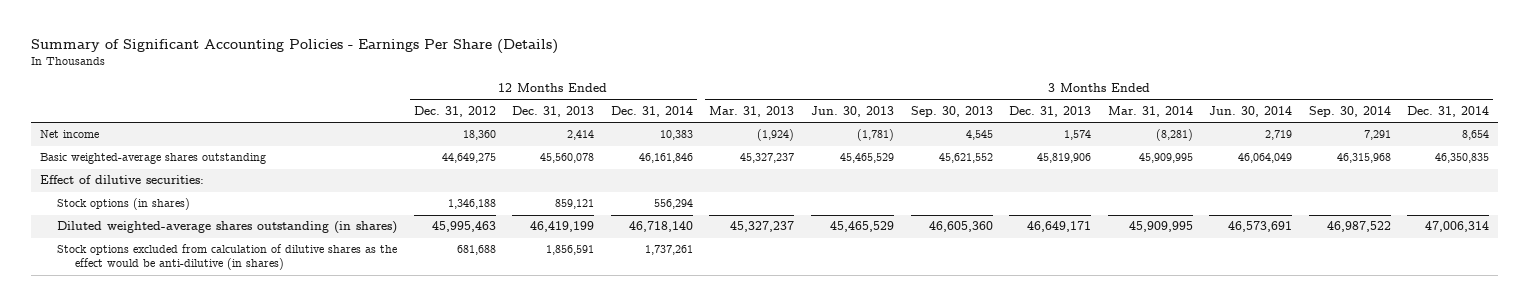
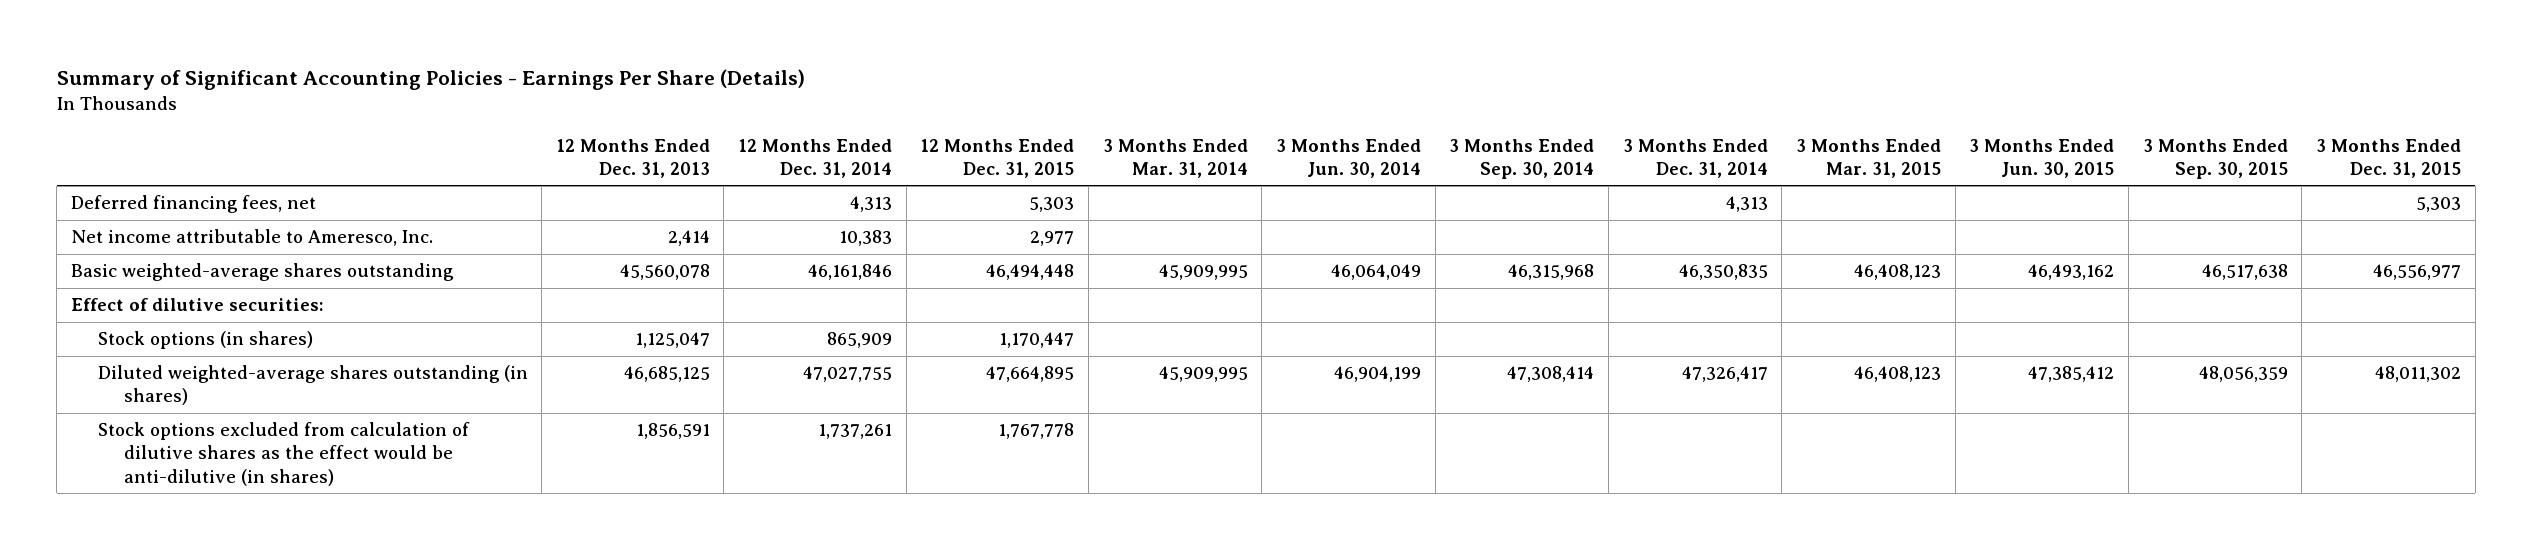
- | 12 Months Ended Dec. 31, 2012 | 12 Months Ended Dec. 31, 2013 | 12 Months Ended Dec. 31, 2014 | 3 Months Ended Mar. 31, 2013 | 3 Months Ended Jun. 30, 2013 | 3 Months Ended Sep. 30, 2013 | 3 Months Ended Dec. 31, 2013 | 3 Months Ended Mar. 31, 2014 | 3 Months Ended Jun. 30, 2014 | 3 Months Ended Sep. 30, 2014 | 3 Months Ended Dec. 31, 2014
+ | 12 Months Ended Dec. 31, 2013 | 12 Months Ended Dec. 31, 2014 | 12 Months Ended Dec. 31, 2015 | 3 Months Ended Mar. 31, 2014 | 3 Months Ended Jun. 30, 2014 | 3 Months Ended Sep. 30, 2014 | 3 Months Ended Dec. 31, 2014 | 3 Months Ended Mar. 31, 2015 | 3 Months Ended Jun. 30, 2015 | 3 Months Ended Sep. 30, 2015 | 3 Months Ended Dec. 31, 2015
- Net income | 18,360 | 2,414 | 10,383 | (1,924) | (1,781) | 4,545 | 1,574 | (8,281) | 2,719 | 7,291 | 8,654
+ Deferred financing fees, net | | 4,313 | 5,303 | | | | 4,313 | | | | 5,303
+ Net income attributable to Ameresco, Inc. | 2,414 | 10,383 | 2,977 | | | | | | | |
- Stock options (in shares) | 1,346,188 | 859,121 | 556,294 | | | | | | | |
- Diluted weighted-average shares outstanding (in shares) | 45,995,463 | 46,419,199 | 46,718,140 | 45,327,237 | 45,465,529 | 46,605,360 | 46,649,171 | 45,909,995 | 46,573,691 | 46,987,522 | 47,006,314
+ Stock options (in shares) | 1,125,047 | 865,909 | 1,170,447 | | | | | | | |
+ Diluted weighted-average shares outstanding (in shares) | 46,685,125 | 47,027,755 | 47,664,895 | 45,909,995 | 46,904,199 | 47,308,414 | 47,326,417 | 46,408,123 | 47,385,412 | 48,056,359 | 48,011,302

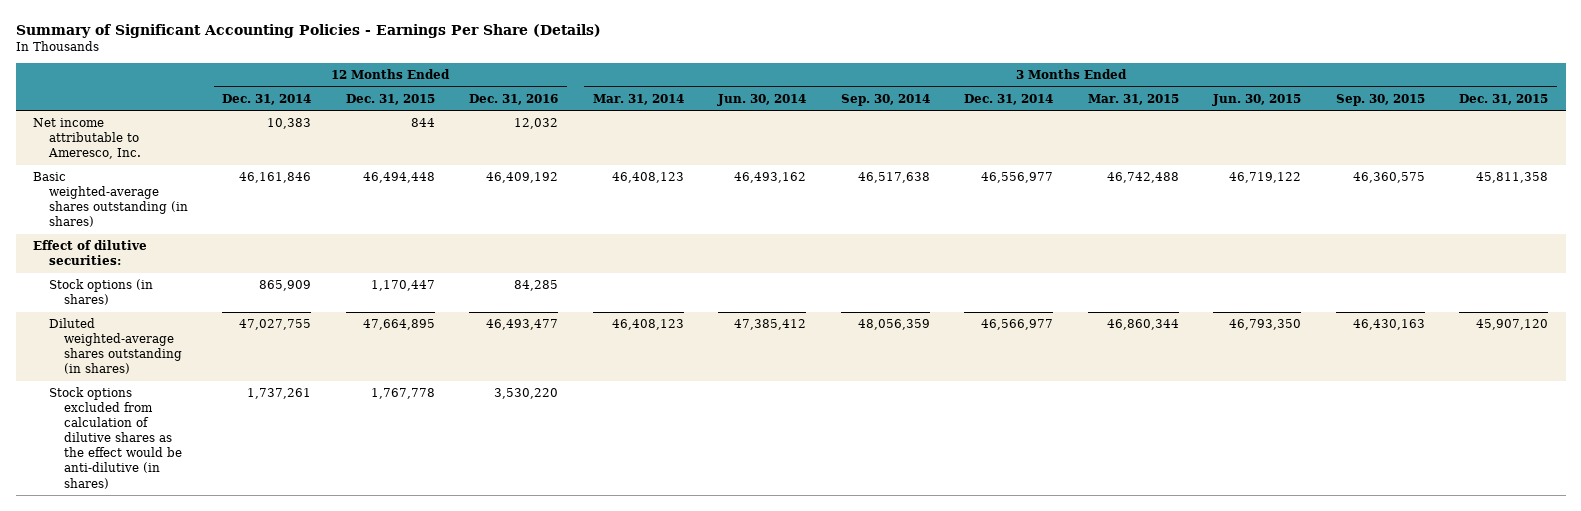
- | 12 Months Ended Dec. 31, 2013 | 12 Months Ended Dec. 31, 2014 | 12 Months Ended Dec. 31, 2015 | 3 Months Ended Mar. 31, 2014 | 3 Months Ended Jun. 30, 2014 | 3 Months Ended Sep. 30, 2014 | 3 Months Ended Dec. 31, 2014 | 3 Months Ended Mar. 31, 2015 | 3 Months Ended Jun. 30, 2015 | 3 Months Ended Sep. 30, 2015 | 3 Months Ended Dec. 31, 2015
+ | 12 Months Ended Dec. 31, 2014 | 12 Months Ended Dec. 31, 2015 | 12 Months Ended Dec. 31, 2016 | 3 Months Ended Mar. 31, 2014 | 3 Months Ended Jun. 30, 2014 | 3 Months Ended Sep. 30, 2014 | 3 Months Ended Dec. 31, 2014 | 3 Months Ended Mar. 31, 2015 | 3 Months Ended Jun. 30, 2015 | 3 Months Ended Sep. 30, 2015 | 3 Months Ended Dec. 31, 2015
- Deferred financing fees, net | | 4,313 | 5,303 | | | | 4,313 | | | | 5,303
- Net income attributable to Ameresco, Inc. | 2,414 | 10,383 | 2,977 | | | | | | | |
- Basic weighted-average shares outstanding | 45,560,078 | 46,161,846 | 46,494,448 | 45,909,995 | 46,064,049 | 46,315,968 | 46,350,835 | 46,408,123 | 46,493,162 | 46,517,638 | 46,556,977
+ Net income attributable to Ameresco, Inc. | 10,383 | 844 | 12,032 | | | | | | | |
+ Basic weighted-average shares outstanding (in shares) | 46,161,846 | 46,494,448 | 46,409,192 | 46,408,123 | 46,493,162 | 46,517,638 | 46,556,977 | 46,742,488 | 46,719,122 | 46,360,575 | 45,811,358
- Diluted weighted-average shares outstanding (in shares) | 46,685,125 | 47,027,755 | 47,664,895 | 45,909,995 | 46,904,199 | 47,308,414 | 47,326,417 | 46,408,123 | 47,385,412 | 48,056,359 | 48,011,302
+ Diluted weighted-average shares outstanding (in shares) | 47,027,755 | 47,664,895 | 46,493,477 | 46,408,123 | 47,385,412 | 48,056,359 | 46,566,977 | 46,860,344 | 46,793,350 | 46,430,163 | 45,907,120

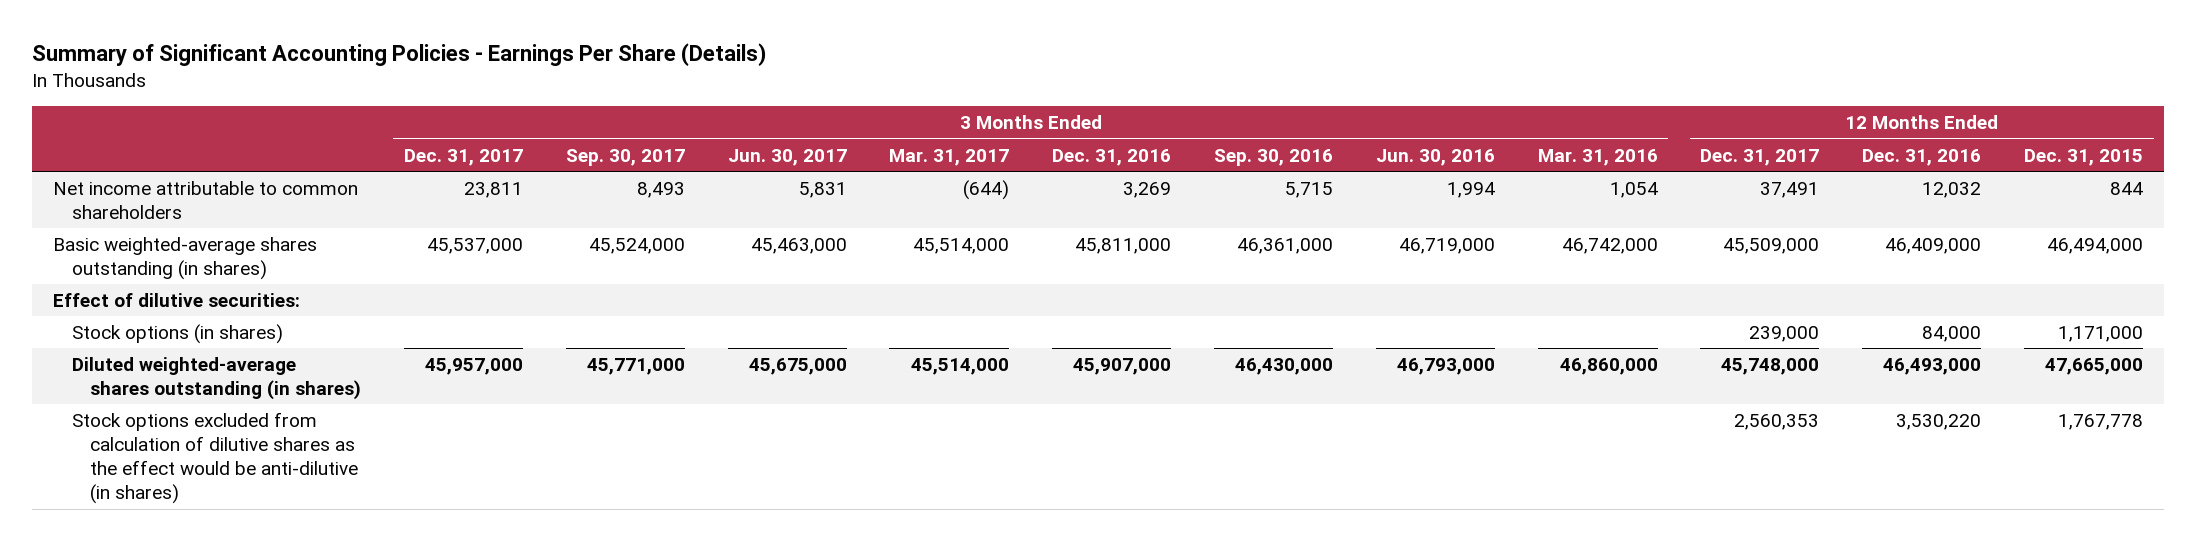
- | 12 Months Ended Dec. 31, 2014 | 12 Months Ended Dec. 31, 2015 | 12 Months Ended Dec. 31, 2016 | 3 Months Ended Mar. 31, 2014 | 3 Months Ended Jun. 30, 2014 | 3 Months Ended Sep. 30, 2014 | 3 Months Ended Dec. 31, 2014 | 3 Months Ended Mar. 31, 2015 | 3 Months Ended Jun. 30, 2015 | 3 Months Ended Sep. 30, 2015 | 3 Months Ended Dec. 31, 2015
+ | 3 Months Ended Dec. 31, 2017 | 3 Months Ended Sep. 30, 2017 | 3 Months Ended Jun. 30, 2017 | 3 Months Ended Mar. 31, 2017 | 3 Months Ended Dec. 31, 2016 | 3 Months Ended Sep. 30, 2016 | 3 Months Ended Jun. 30, 2016 | 3 Months Ended Mar. 31, 2016 | 12 Months Ended Dec. 31, 2017 | 12 Months Ended Dec. 31, 2016 | 12 Months Ended Dec. 31, 2015
- Net income attributable to Ameresco, Inc. | 10,383 | 844 | 12,032 | | | | | | | |
- Basic weighted-average shares outstanding (in shares) | 46,161,846 | 46,494,448 | 46,409,192 | 46,408,123 | 46,493,162 | 46,517,638 | 46,556,977 | 46,742,488 | 46,719,122 | 46,360,575 | 45,811,358
+ Net income attributable to common shareholders | 23,811 | 8,493 | 5,831 | (644) | 3,269 | 5,715 | 1,994 | 1,054 | 37,491 | 12,032 | 844
+ Basic weighted-average shares outstanding (in shares) | 45,537,000 | 45,524,000 | 45,463,000 | 45,514,000 | 45,811,000 | 46,361,000 | 46,719,000 | 46,742,000 | 45,509,000 | 46,409,000 | 46,494,000
- Stock options (in shares) | 865,909 | 1,170,447 | 84,285 | | | | | | | |
- Diluted weighted-average shares outstanding (in shares) | 47,027,755 | 47,664,895 | 46,493,477 | 46,408,123 | 47,385,412 | 48,056,359 | 46,566,977 | 46,860,344 | 46,793,350 | 46,430,163 | 45,907,120
+ Stock options (in shares) | | | | | | | | | 239,000 | 84,000 | 1,171,000
+ Diluted weighted-average shares outstanding (in shares) | 45,957,000 | 45,771,000 | 45,675,000 | 45,514,000 | 45,907,000 | 46,430,000 | 46,793,000 | 46,860,000 | 45,748,000 | 46,493,000 | 47,665,000

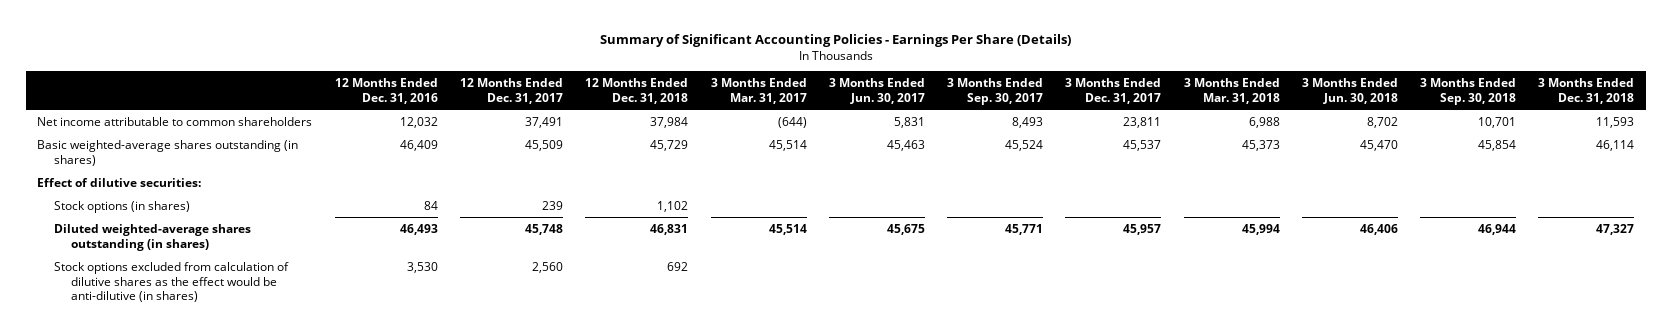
- | 3 Months Ended Dec. 31, 2017 | 3 Months Ended Sep. 30, 2017 | 3 Months Ended Jun. 30, 2017 | 3 Months Ended Mar. 31, 2017 | 3 Months Ended Dec. 31, 2016 | 3 Months Ended Sep. 30, 2016 | 3 Months Ended Jun. 30, 2016 | 3 Months Ended Mar. 31, 2016 | 12 Months Ended Dec. 31, 2017 | 12 Months Ended Dec. 31, 2016 | 12 Months Ended Dec. 31, 2015
+ | 12 Months Ended Dec. 31, 2016 | 12 Months Ended Dec. 31, 2017 | 12 Months Ended Dec. 31, 2018 | 3 Months Ended Mar. 31, 2017 | 3 Months Ended Jun. 30, 2017 | 3 Months Ended Sep. 30, 2017 | 3 Months Ended Dec. 31, 2017 | 3 Months Ended Mar. 31, 2018 | 3 Months Ended Jun. 30, 2018 | 3 Months Ended Sep. 30, 2018 | 3 Months Ended Dec. 31, 2018
- Basic weighted-average shares outstanding (in shares) | 45,537,000 | 45,524,000 | 45,463,000 | 45,514,000 | 45,811,000 | 46,361,000 | 46,719,000 | 46,742,000 | 45,509,000 | 46,409,000 | 46,494,000
+ Basic weighted-average shares outstanding (in shares) | 46,409 | 45,509 | 45,729 | 45,514 | 45,463 | 45,524 | 45,537 | 45,373 | 45,470 | 45,854 | 46,114
- Stock options (in shares) | | | | | | | | | 239,000 | 84,000 | 1,171,000
- Diluted weighted-average shares outstanding (in shares) | 45,957,000 | 45,771,000 | 45,675,000 | 45,514,000 | 45,907,000 | 46,430,000 | 46,793,000 | 46,860,000 | 45,748,000 | 46,493,000 | 47,665,000
- Stock options excluded from calculation of dilutive shares as the effect would be anti-dilutive (in shares) | | | | | | | | | 2,560,353 | 3,530,220 | 1,767,778
+ Stock options (in shares) | 84 | 239 | 1,102 | | | | | | | |
+ Diluted weighted-average shares outstanding (in shares) | 46,493 | 45,748 | 46,831 | 45,514 | 45,675 | 45,771 | 45,957 | 45,994 | 46,406 | 46,944 | 47,327
+ Stock options excluded from calculation of dilutive shares as the effect would be anti-dilutive (in shares) | 3,530 | 2,560 | 692 | | | | | | | |

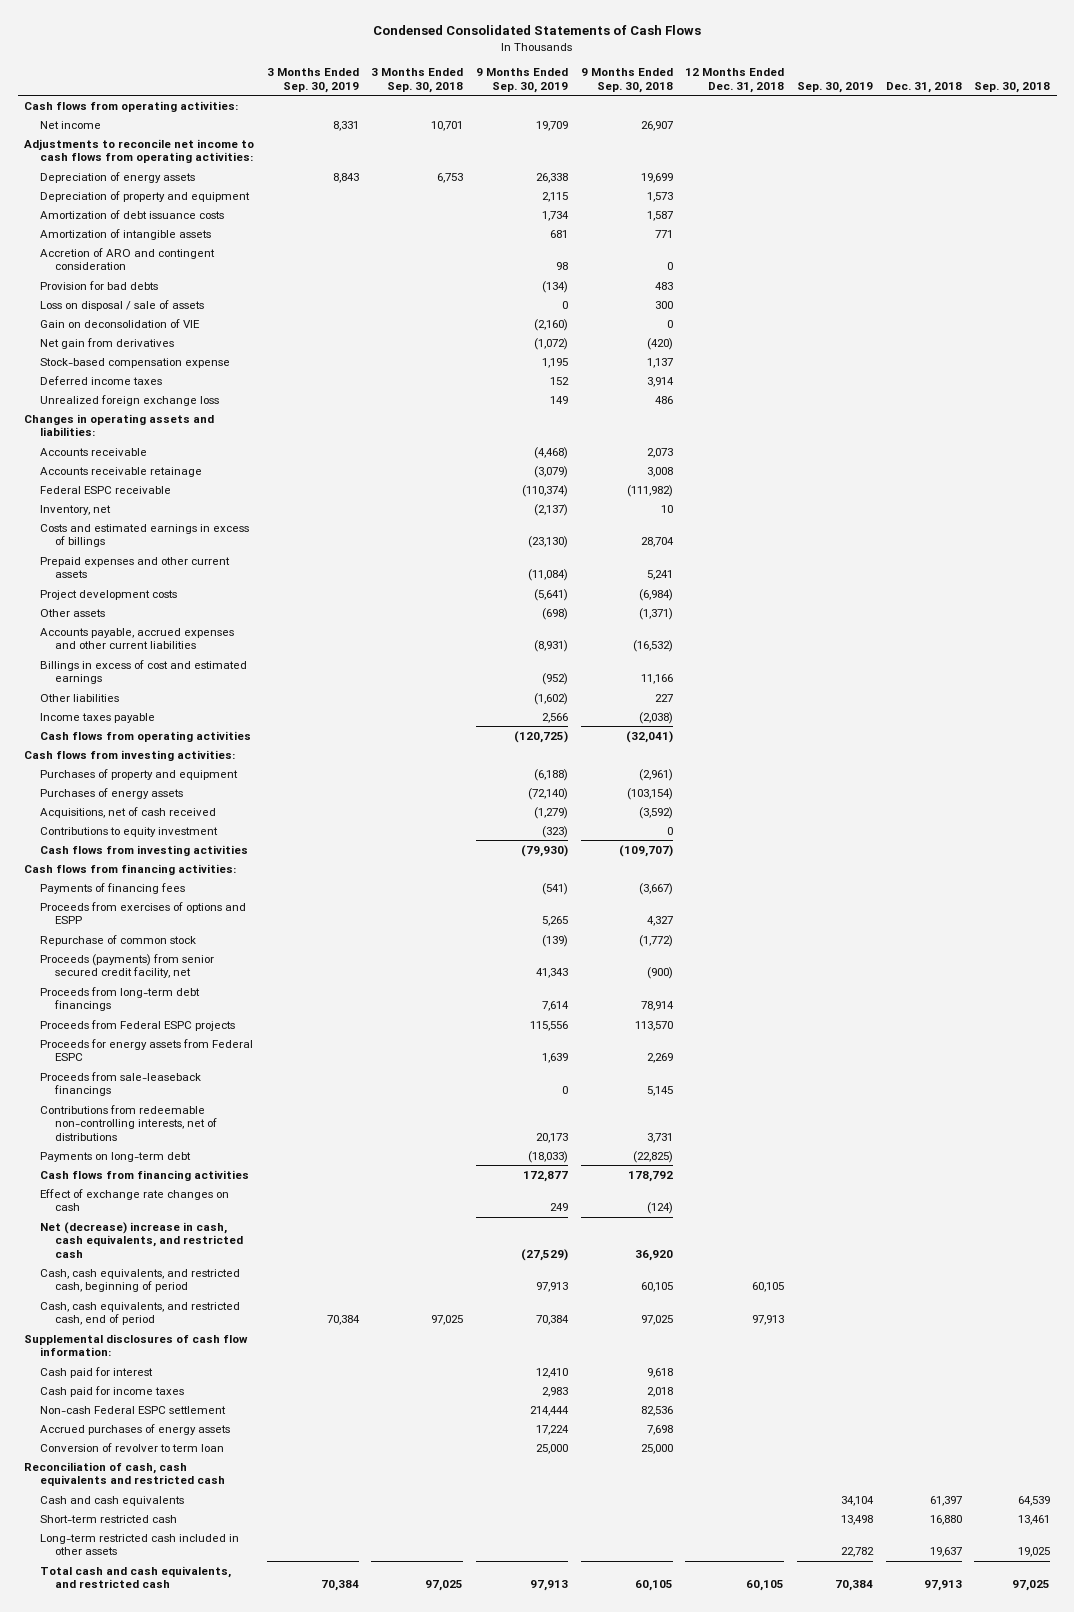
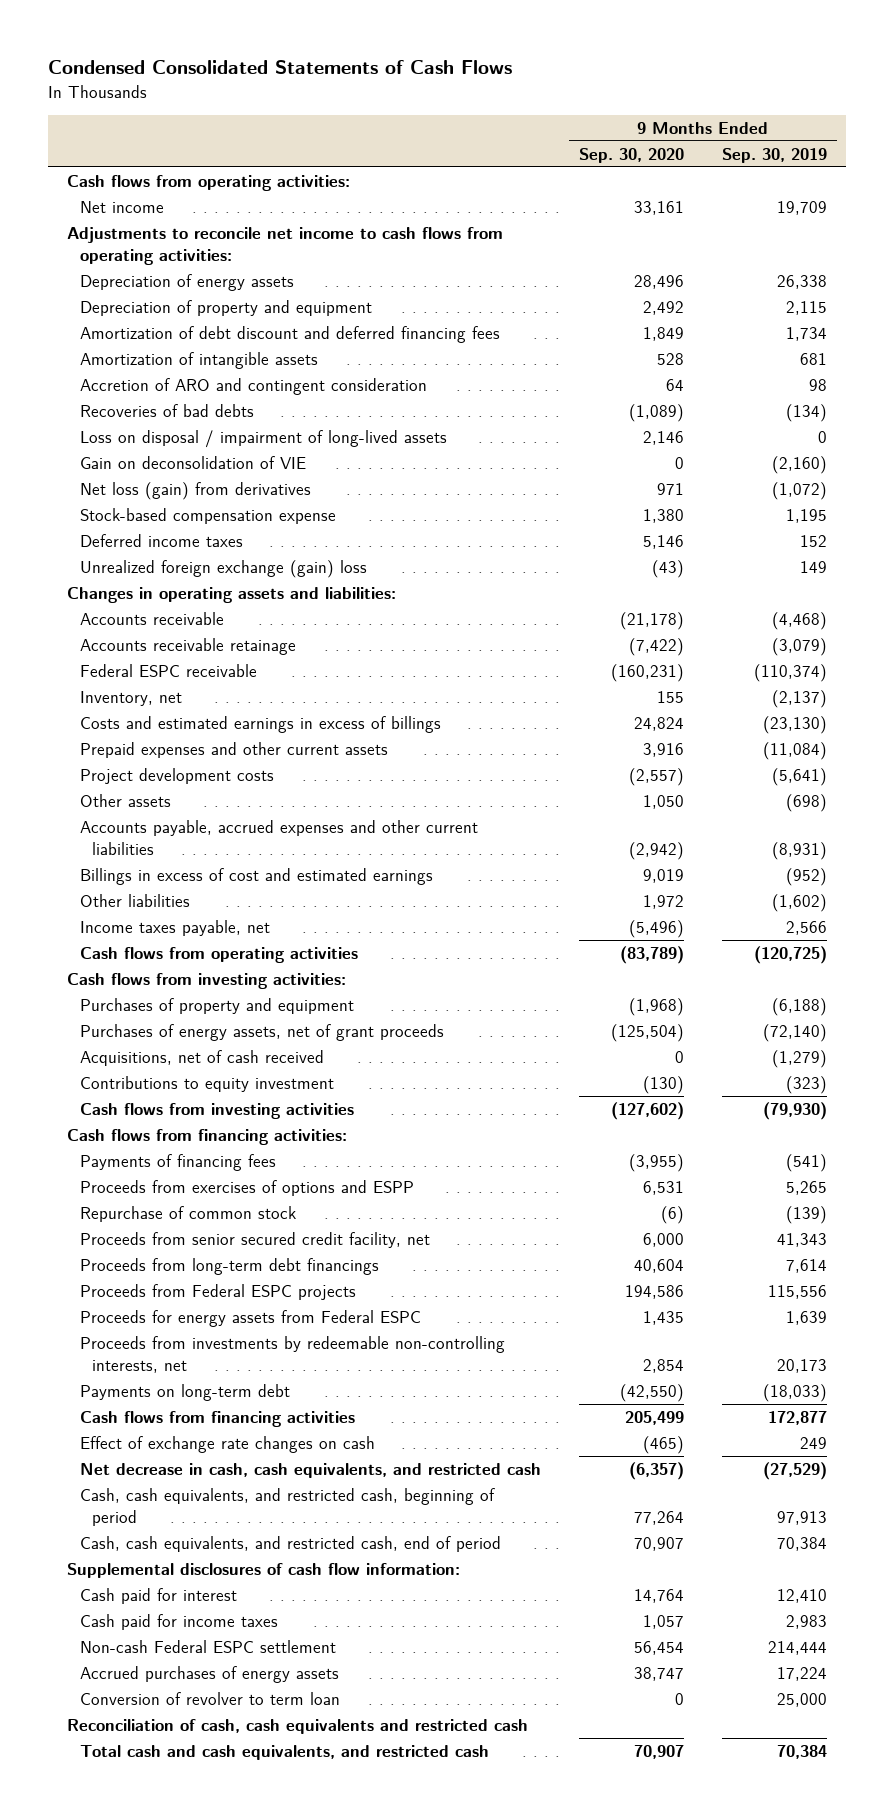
- | 3 Months Ended Sep. 30, 2019 | 3 Months Ended Sep. 30, 2018 | 9 Months Ended Sep. 30, 2019 | 9 Months Ended Sep. 30, 2018 | 12 Months Ended Dec. 31, 2018 | Sep. 30, 2019 | Dec. 31, 2018 | Sep. 30, 2018
+ | 9 Months Ended Sep. 30, 2020 | 9 Months Ended Sep. 30, 2019
- Amortization of debt issuance costs | | | 1,734 | 1,587 | | | |
+ Amortization of debt discount and deferred financing fees | 1,849 | 1,734
- Provision for bad debts | | | (134) | 483 | | | |
- Loss on disposal / sale of assets | | | 0 | 300 | | | |
+ Recoveries of bad debts | (1,089) | (134)
+ Loss on disposal / impairment of long-lived assets | 2,146 | 0
- Net gain from derivatives | | | (1,072) | (420) | | | |
+ Net loss (gain) from derivatives | 971 | (1,072)
- Unrealized foreign exchange loss | | | 149 | 486 | | | |
+ Unrealized foreign exchange (gain) loss | (43) | 149
- Income taxes payable | | | 2,566 | (2,038) | | | |
+ Income taxes payable, net | (5,496) | 2,566
- Purchases of energy assets | | | (72,140) | (103,154) | | | |
+ Purchases of energy assets, net of grant proceeds | (125,504) | (72,140)
- Proceeds (payments) from senior secured credit facility, net | | | 41,343 | (900) | | | |
+ Proceeds from senior secured credit facility, net | 6,000 | 41,343
- Proceeds from sale-leaseback financings | | | 0 | 5,145 | | | |
- Contributions from redeemable non-controlling interests, net of distributions | | | 20,173 | 3,731 | | | |
+ Proceeds from investments by redeemable non-controlling interests, net | 2,854 | 20,173
- Net (decrease) increase in cash, cash equivalents, and restricted cash | | | (27,529) | 36,920 | | | |
+ Net decrease in cash, cash equivalents, and restricted cash | (6,357) | (27,529)
- Cash and cash equivalents | | | | | | 34,104 | 61,397 | 64,539
- Short-term restricted cash | | | | | | 13,498 | 16,880 | 13,461
- Long-term restricted cash included in other assets | | | | | | 22,782 | 19,637 | 19,025
- Total cash and cash equivalents, and restricted cash | 70,384 | 97,025 | 97,913 | 60,105 | 60,105 | 70,384 | 97,913 | 97,025
+ Total cash and cash equivalents, and restricted cash | 70,907 | 70,384

